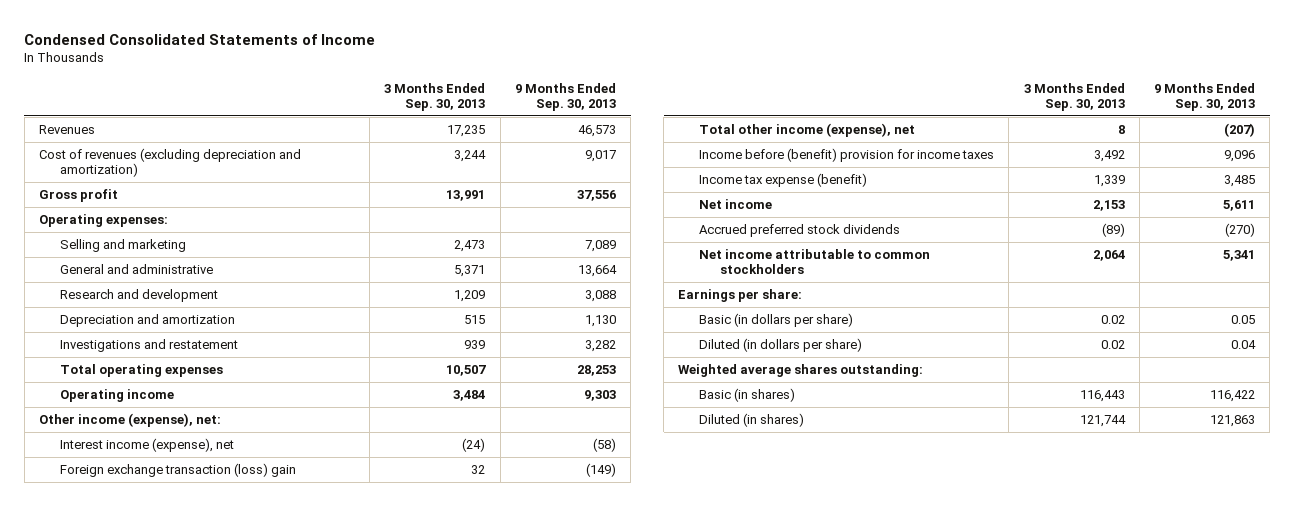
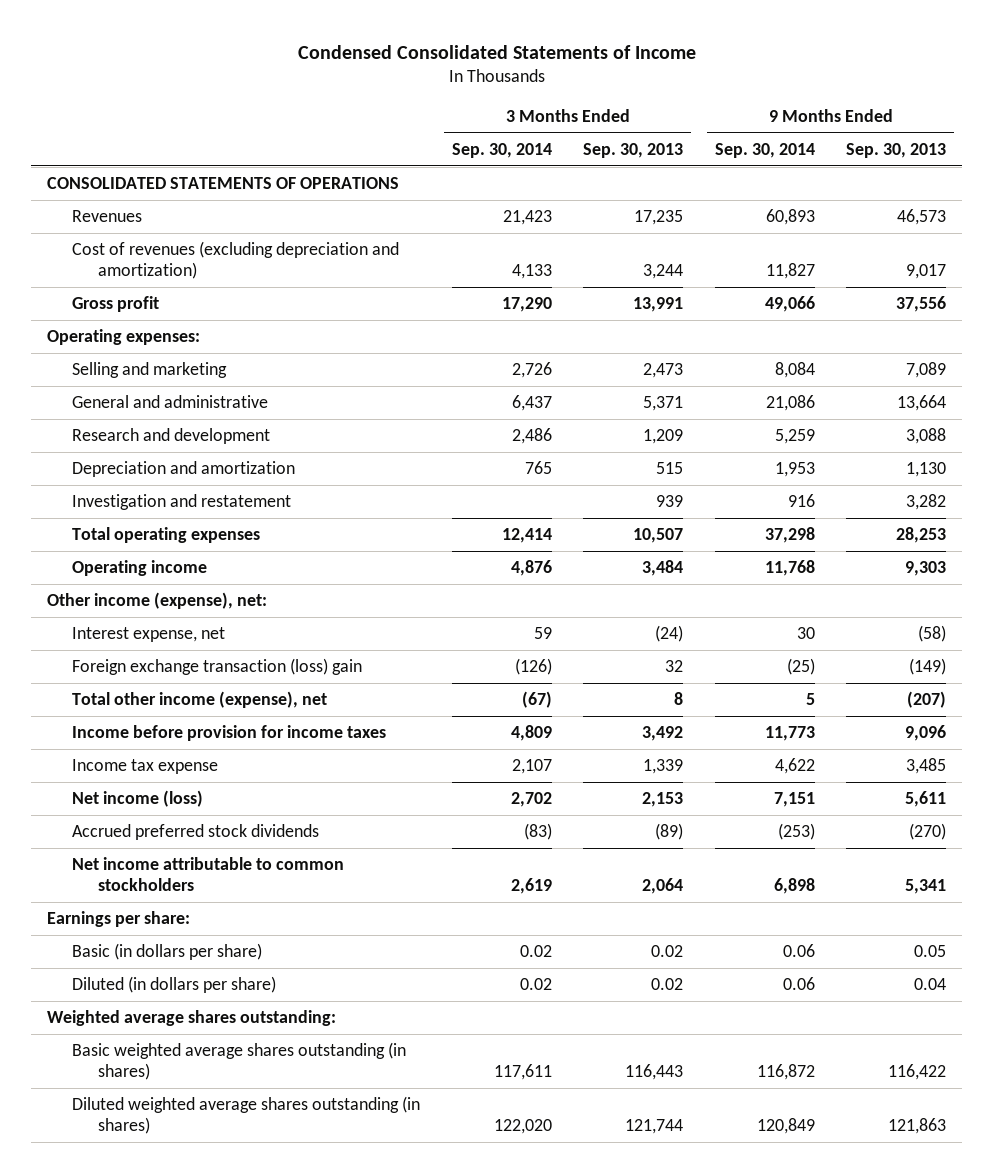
- | 3 Months Ended Sep. 30, 2013 | 9 Months Ended Sep. 30, 2013
+ | 3 Months Ended Sep. 30, 2014 | 3 Months Ended Sep. 30, 2013 | 9 Months Ended Sep. 30, 2014 | 9 Months Ended Sep. 30, 2013
+ CONSOLIDATED STATEMENTS OF OPERATIONS
- Investigations and restatement | 939 | 3,282
+ Investigation and restatement | | 939 | 916 | 3,282
- Interest income (expense), net | (24) | (58)
+ Interest expense, net | 59 | (24) | 30 | (58)
- Income before (benefit) provision for income taxes | 3,492 | 9,096
- Income tax expense (benefit) | 1,339 | 3,485
- Net income | 2,153 | 5,611
+ Income before provision for income taxes | 4,809 | 3,492 | 11,773 | 9,096
+ Income tax expense | 2,107 | 1,339 | 4,622 | 3,485
+ Net income (loss) | 2,702 | 2,153 | 7,151 | 5,611
- Basic (in shares) | 116,443 | 116,422
- Diluted (in shares) | 121,744 | 121,863
+ Basic weighted average shares outstanding (in shares) | 117,611 | 116,443 | 116,872 | 116,422
+ Diluted weighted average shares outstanding (in shares) | 122,020 | 121,744 | 120,849 | 121,863

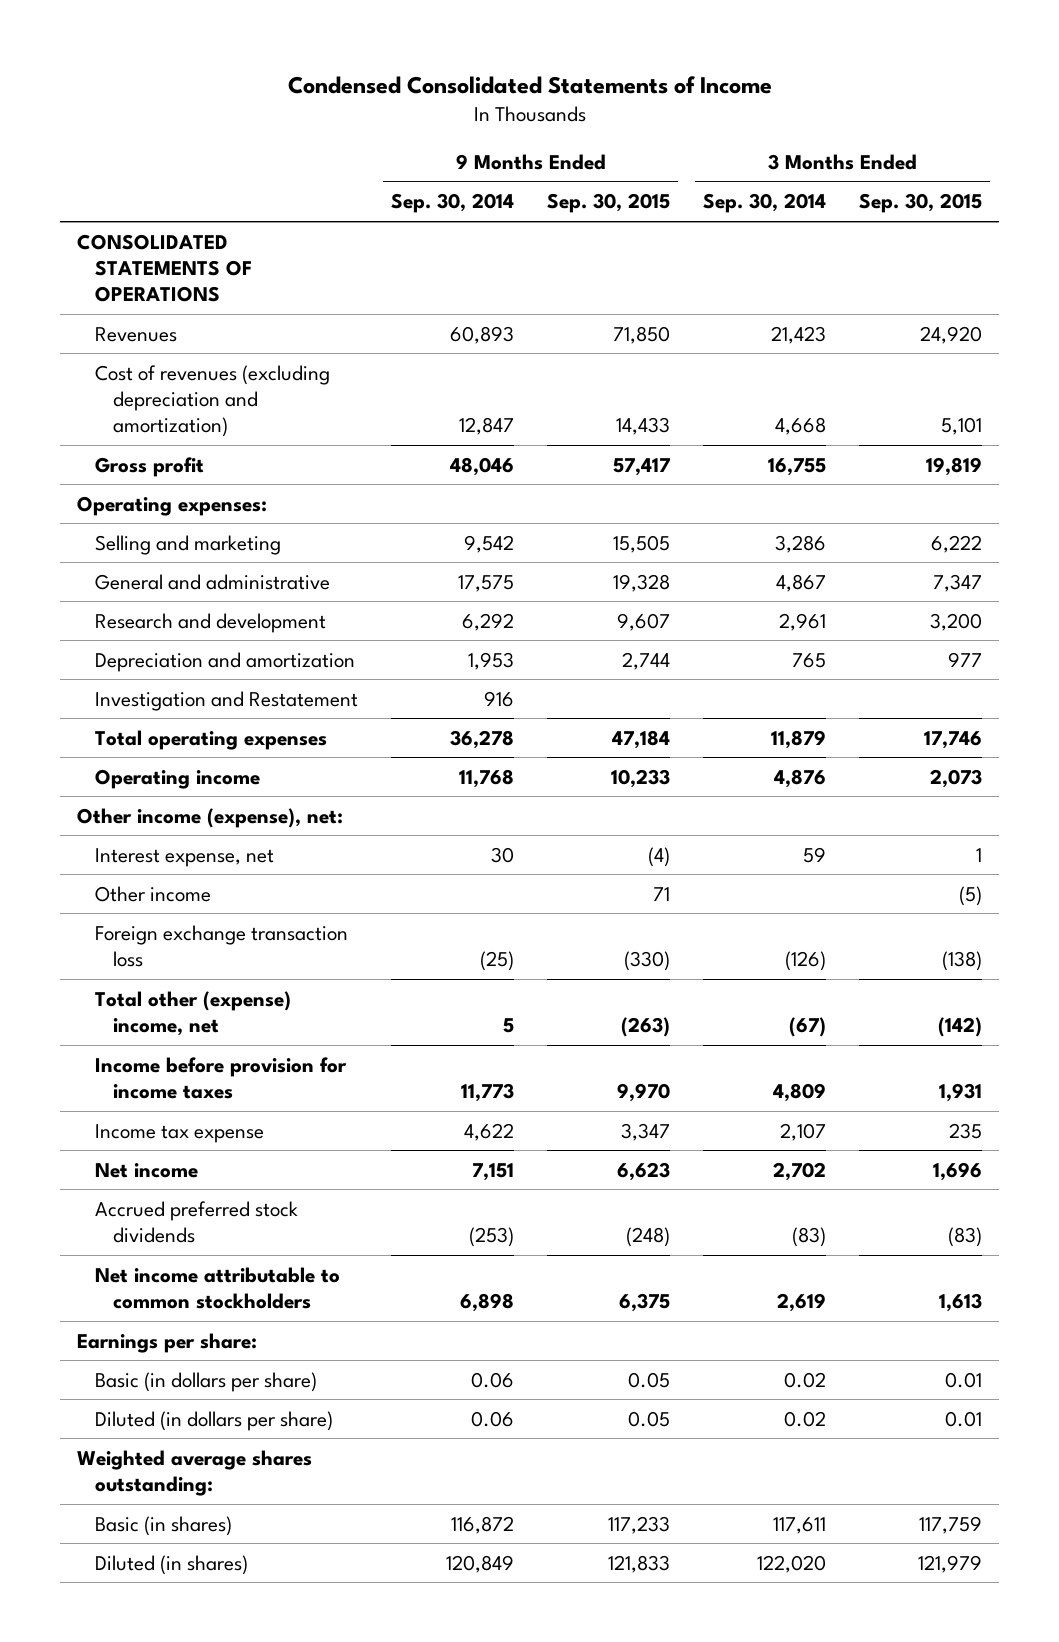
- | 3 Months Ended Sep. 30, 2014 | 3 Months Ended Sep. 30, 2013 | 9 Months Ended Sep. 30, 2014 | 9 Months Ended Sep. 30, 2013
+ | 9 Months Ended Sep. 30, 2014 | 9 Months Ended Sep. 30, 2015 | 3 Months Ended Sep. 30, 2014 | 3 Months Ended Sep. 30, 2015
- Cost of revenues (excluding depreciation and amortization) | 4,133 | 3,244 | 11,827 | 9,017
- Gross profit | 17,290 | 13,991 | 49,066 | 37,556
+ Cost of revenues (excluding depreciation and amortization) | 12,847 | 14,433 | 4,668 | 5,101
+ Gross profit | 48,046 | 57,417 | 16,755 | 19,819
- Selling and marketing | 2,726 | 2,473 | 8,084 | 7,089
- General and administrative | 6,437 | 5,371 | 21,086 | 13,664
- Research and development | 2,486 | 1,209 | 5,259 | 3,088
+ Selling and marketing | 9,542 | 15,505 | 3,286 | 6,222
+ General and administrative | 17,575 | 19,328 | 4,867 | 7,347
+ Research and development | 6,292 | 9,607 | 2,961 | 3,200
- Investigation and restatement | | 939 | 916 | 3,282
- Total operating expenses | 12,414 | 10,507 | 37,298 | 28,253
+ Investigation and Restatement | 916 | | |
+ Total operating expenses | 36,278 | 47,184 | 11,879 | 17,746
- Foreign exchange transaction (loss) gain | (126) | 32 | (25) | (149)
- Total other income (expense), net | (67) | 8 | 5 | (207)
+ Other income | | 71 | | (5)
+ Foreign exchange transaction loss | (25) | (330) | (126) | (138)
+ Total other (expense) income, net | 5 | (263) | (67) | (142)
- Net income (loss) | 2,702 | 2,153 | 7,151 | 5,611
+ Net income | 7,151 | 6,623 | 2,702 | 1,696
- Basic weighted average shares outstanding (in shares) | 117,611 | 116,443 | 116,872 | 116,422
- Diluted weighted average shares outstanding (in shares) | 122,020 | 121,744 | 120,849 | 121,863
+ Basic (in shares) | 116,872 | 117,233 | 117,611 | 117,759
+ Diluted (in shares) | 120,849 | 121,833 | 122,020 | 121,979

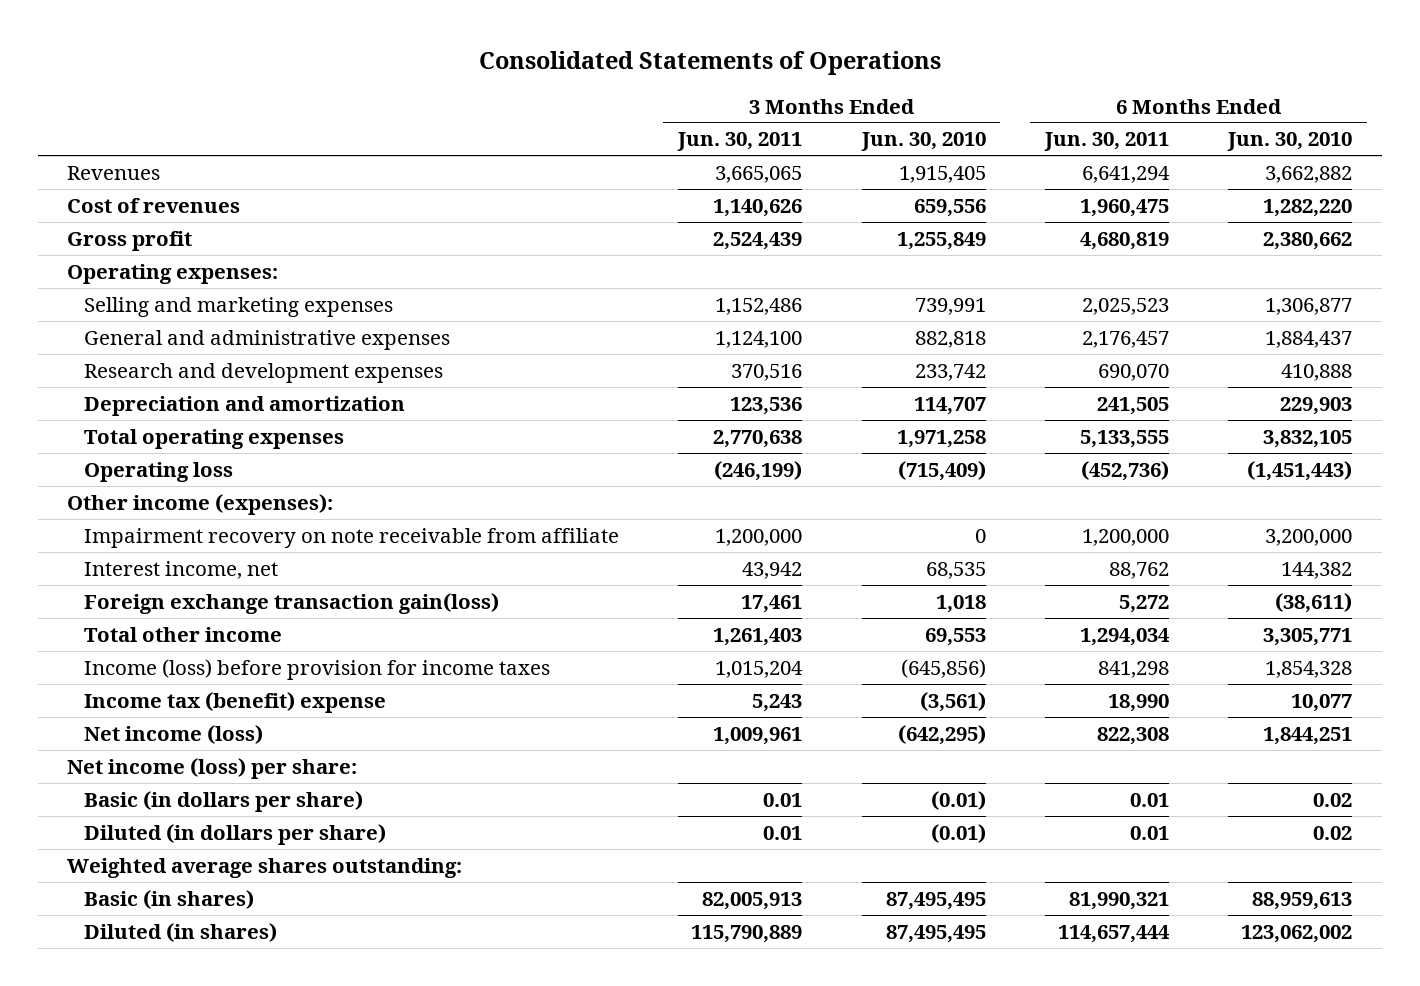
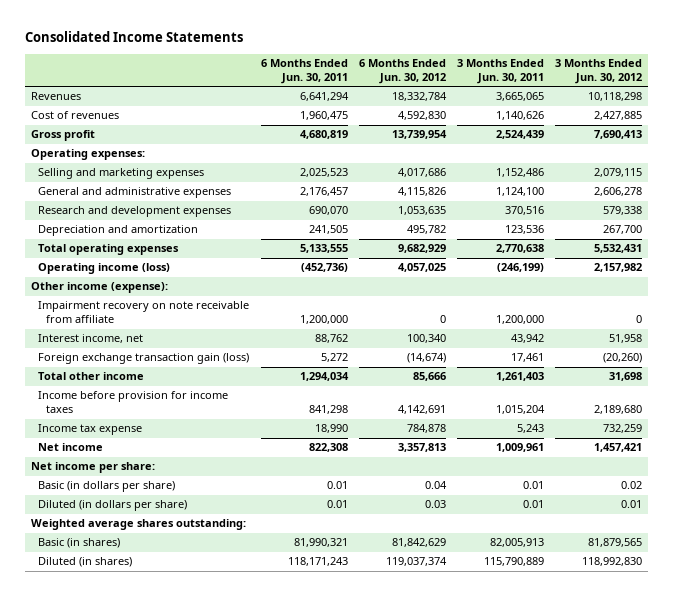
- Consolidated Statements of Operations
+ Consolidated Income Statements
- | 3 Months Ended Jun. 30, 2011 | 3 Months Ended Jun. 30, 2010 | 6 Months Ended Jun. 30, 2011 | 6 Months Ended Jun. 30, 2010
+ | 6 Months Ended Jun. 30, 2011 | 6 Months Ended Jun. 30, 2012 | 3 Months Ended Jun. 30, 2011 | 3 Months Ended Jun. 30, 2012
- Operating loss | (246,199) | (715,409) | (452,736) | (1,451,443)
- Other income (expenses):
+ Operating income (loss) | (452,736) | 4,057,025 | (246,199) | 2,157,982
+ Other income (expense):
- Foreign exchange transaction gain(loss) | 17,461 | 1,018 | 5,272 | (38,611)
+ Foreign exchange transaction gain (loss) | 5,272 | (14,674) | 17,461 | (20,260)
- Income (loss) before provision for income taxes | 1,015,204 | (645,856) | 841,298 | 1,854,328
- Income tax (benefit) expense | 5,243 | (3,561) | 18,990 | 10,077
- Net income (loss) | 1,009,961 | (642,295) | 822,308 | 1,844,251
- Net income (loss) per share:
+ Income before provision for income taxes | 841,298 | 4,142,691 | 1,015,204 | 2,189,680
+ Income tax expense | 18,990 | 784,878 | 5,243 | 732,259
+ Net income | 822,308 | 3,357,813 | 1,009,961 | 1,457,421
+ Net income per share:
- Diluted (in shares) | 115,790,889 | 87,495,495 | 114,657,444 | 123,062,002
+ Diluted (in shares) | 118,171,243 | 119,037,374 | 115,790,889 | 118,992,830

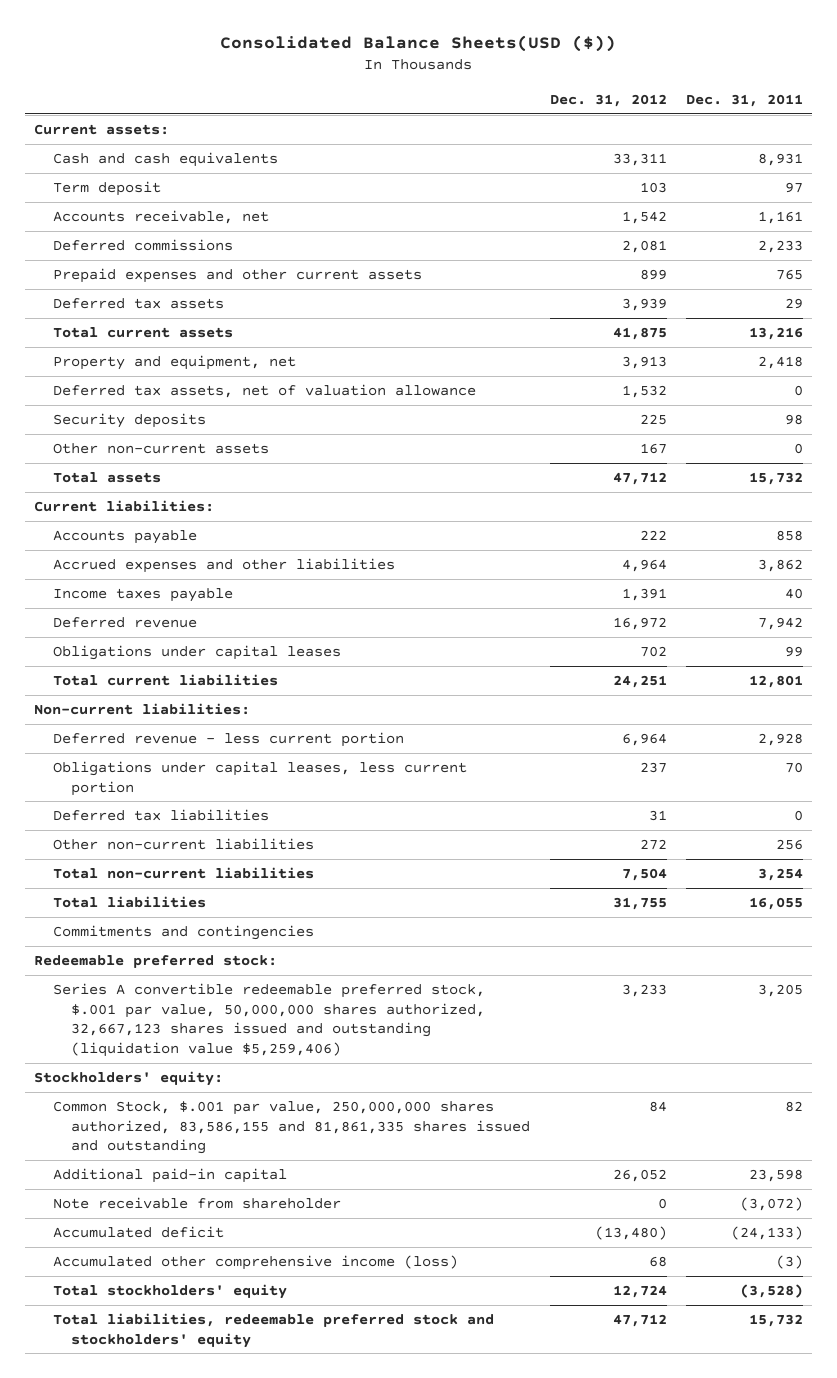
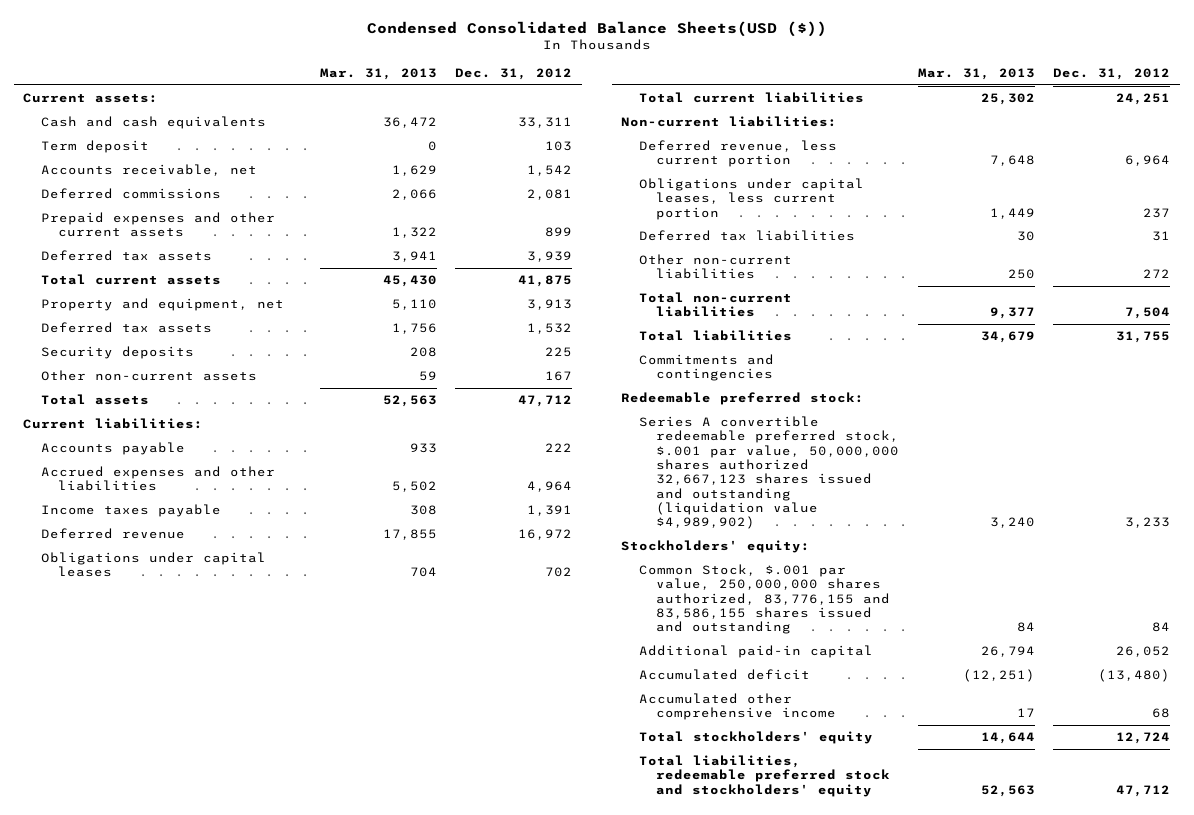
- Consolidated Balance Sheets(USD ($))
+ Condensed Consolidated Balance Sheets(USD ($))
- | Dec. 31, 2012 | Dec. 31, 2011
+ | Mar. 31, 2013 | Dec. 31, 2012
- Deferred tax assets, net of valuation allowance | 1,532 | 0
+ Deferred tax assets | 1,756 | 1,532
- Deferred revenue - less current portion | 6,964 | 2,928
+ Deferred revenue, less current portion | 7,648 | 6,964
- Series A convertible redeemable preferred stock, $.001 par value, 50,000,000 shares authorized, 32,667,123 shares issued and outstanding (liquidation value $5,259,406) | 3,233 | 3,205
+ Series A convertible redeemable preferred stock, $.001 par value, 50,000,000 shares authorized 32,667,123 shares issued and outstanding (liquidation value $4,989,902) | 3,240 | 3,233
- Common Stock, $.001 par value, 250,000,000 shares authorized, 83,586,155 and 81,861,335 shares issued and outstanding | 84 | 82
+ Common Stock, $.001 par value, 250,000,000 shares authorized, 83,776,155 and 83,586,155 shares issued and outstanding | 84 | 84
- Note receivable from shareholder | 0 | (3,072)
- Accumulated other comprehensive income (loss) | 68 | (3)
+ Accumulated other comprehensive income | 17 | 68

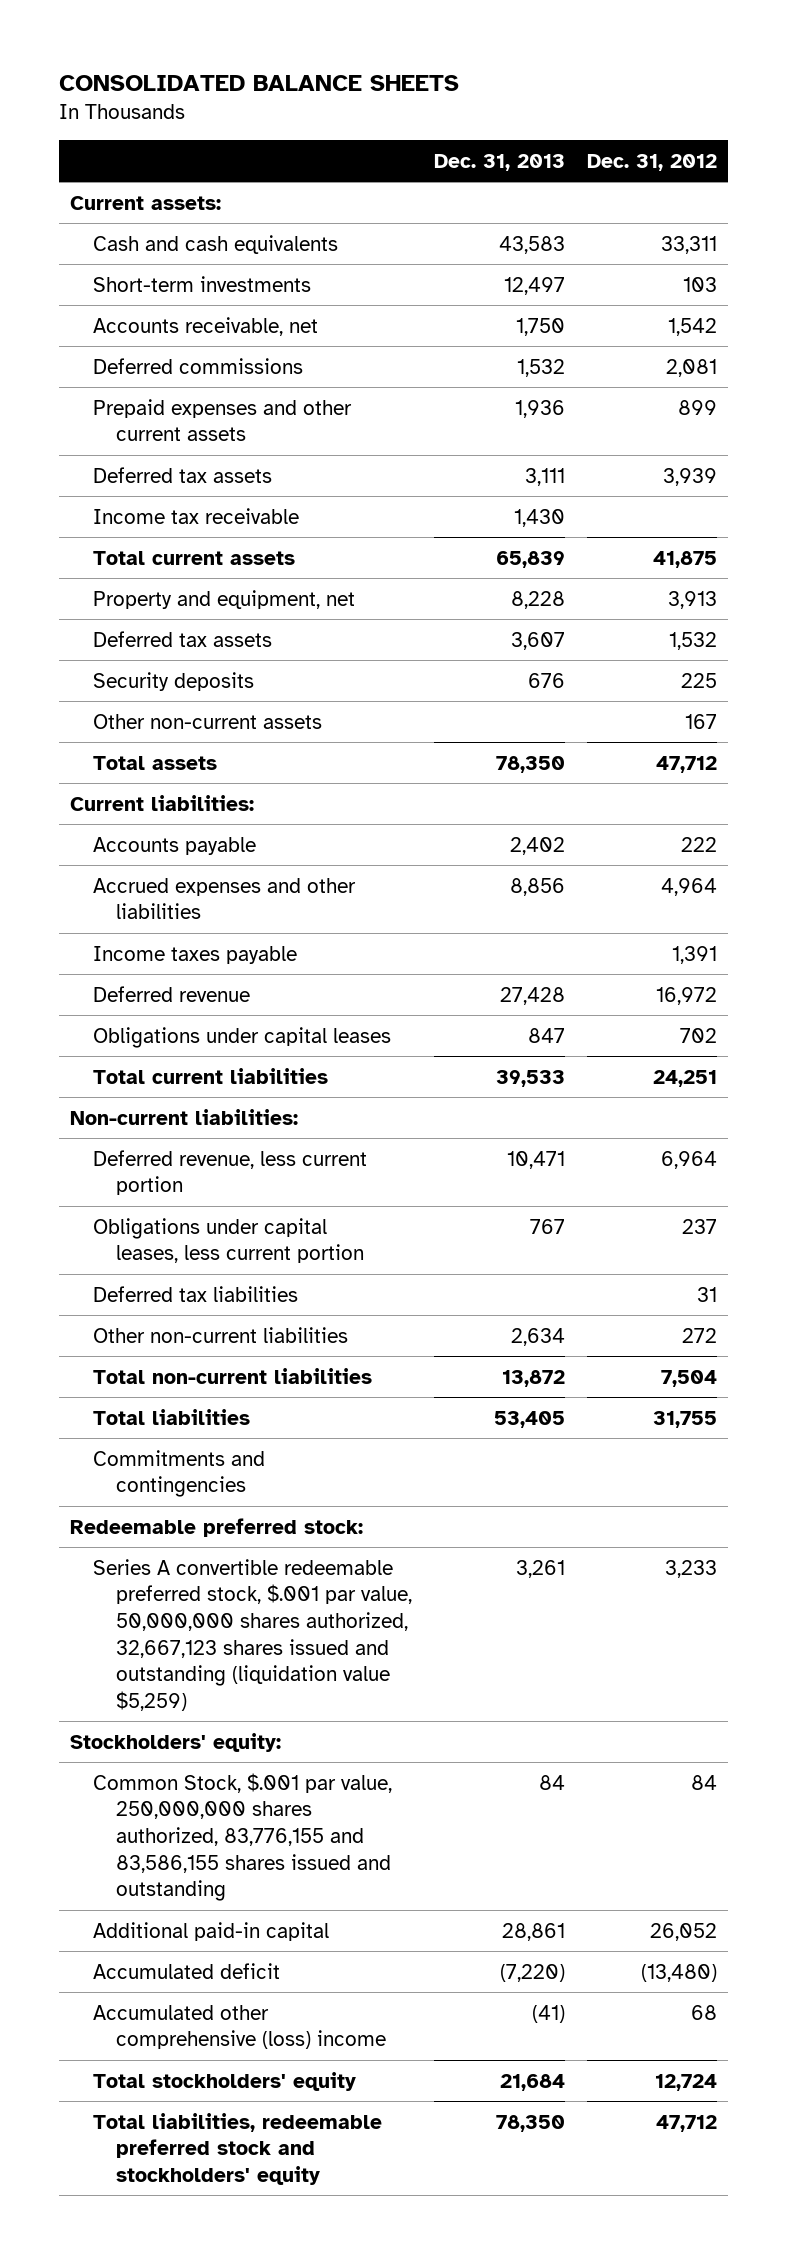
- Condensed Consolidated Balance Sheets(USD ($))
+ CONSOLIDATED BALANCE SHEETS
- | Mar. 31, 2013 | Dec. 31, 2012
+ | Dec. 31, 2013 | Dec. 31, 2012
- Term deposit | 0 | 103
+ Short-term investments | 12,497 | 103
+ Income tax receivable | 1,430 |
- Series A convertible redeemable preferred stock, $.001 par value, 50,000,000 shares authorized 32,667,123 shares issued and outstanding (liquidation value $4,989,902) | 3,240 | 3,233
+ Series A convertible redeemable preferred stock, $.001 par value, 50,000,000 shares authorized, 32,667,123 shares issued and outstanding (liquidation value $5,259) | 3,261 | 3,233
- Accumulated other comprehensive income | 17 | 68
+ Accumulated other comprehensive (loss) income | (41) | 68

